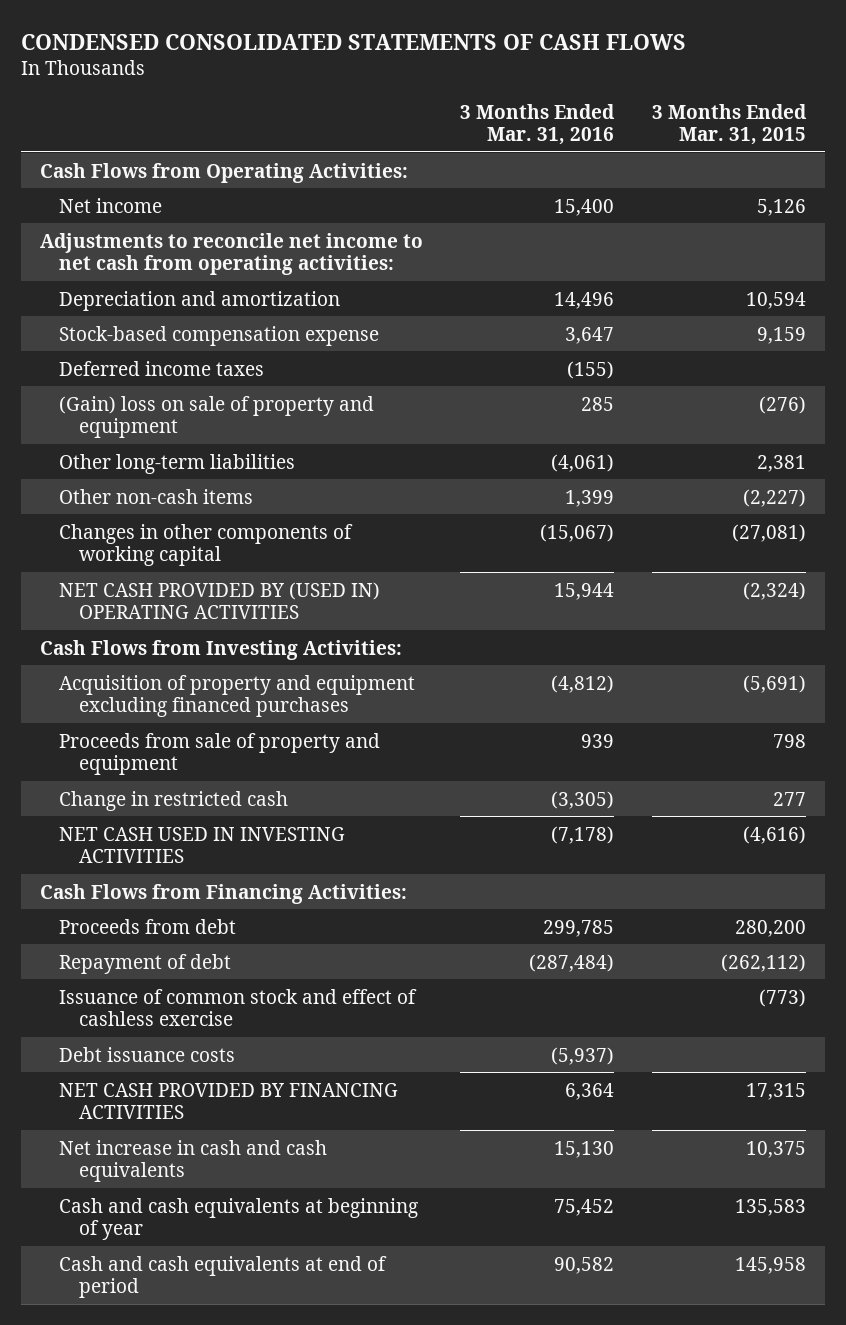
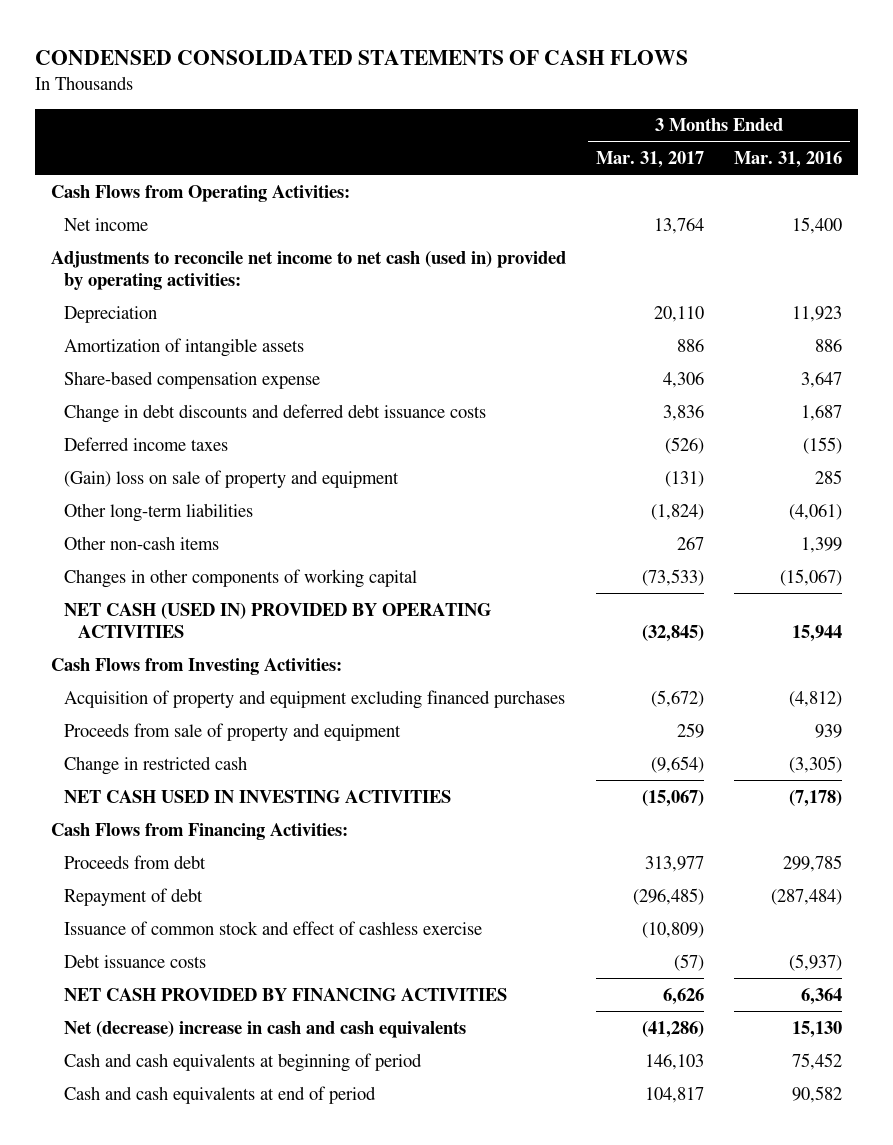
- | 3 Months Ended Mar. 31, 2016 | 3 Months Ended Mar. 31, 2015
+ | 3 Months Ended Mar. 31, 2017 | 3 Months Ended Mar. 31, 2016
- Adjustments to reconcile net income to net cash from operating activities:
- Depreciation and amortization | 14,496 | 10,594
- Stock-based compensation expense | 3,647 | 9,159
+ Adjustments to reconcile net income to net cash (used in) provided by operating activities:
+ Depreciation | 20,110 | 11,923
+ Amortization of intangible assets | 886 | 886
+ Share-based compensation expense | 4,306 | 3,647
+ Change in debt discounts and deferred debt issuance costs | 3,836 | 1,687
- NET CASH PROVIDED BY (USED IN) OPERATING ACTIVITIES | 15,944 | (2,324)
+ NET CASH (USED IN) PROVIDED BY OPERATING ACTIVITIES | (32,845) | 15,944
- Net increase in cash and cash equivalents | 15,130 | 10,375
- Cash and cash equivalents at beginning of year | 75,452 | 135,583
+ Net (decrease) increase in cash and cash equivalents | (41,286) | 15,130
+ Cash and cash equivalents at beginning of period | 146,103 | 75,452

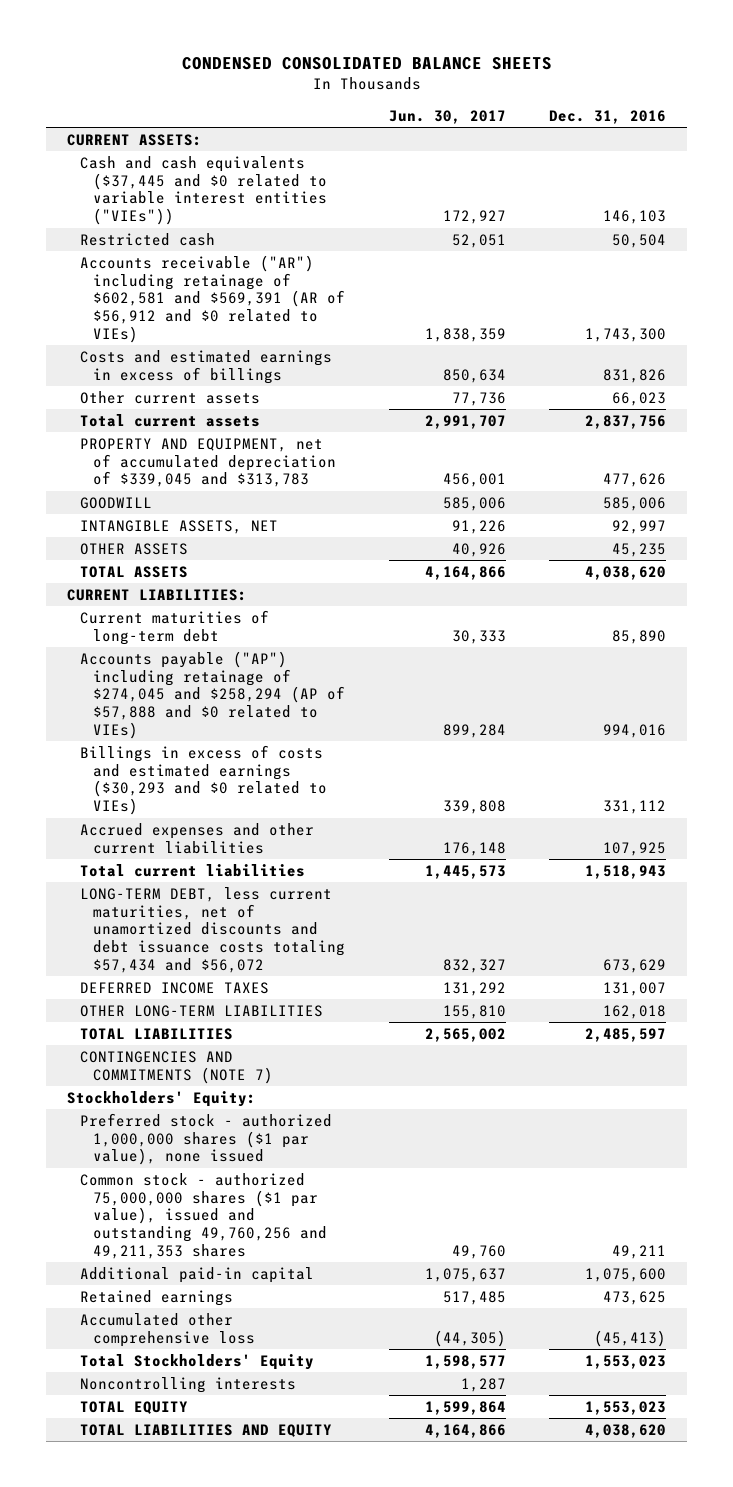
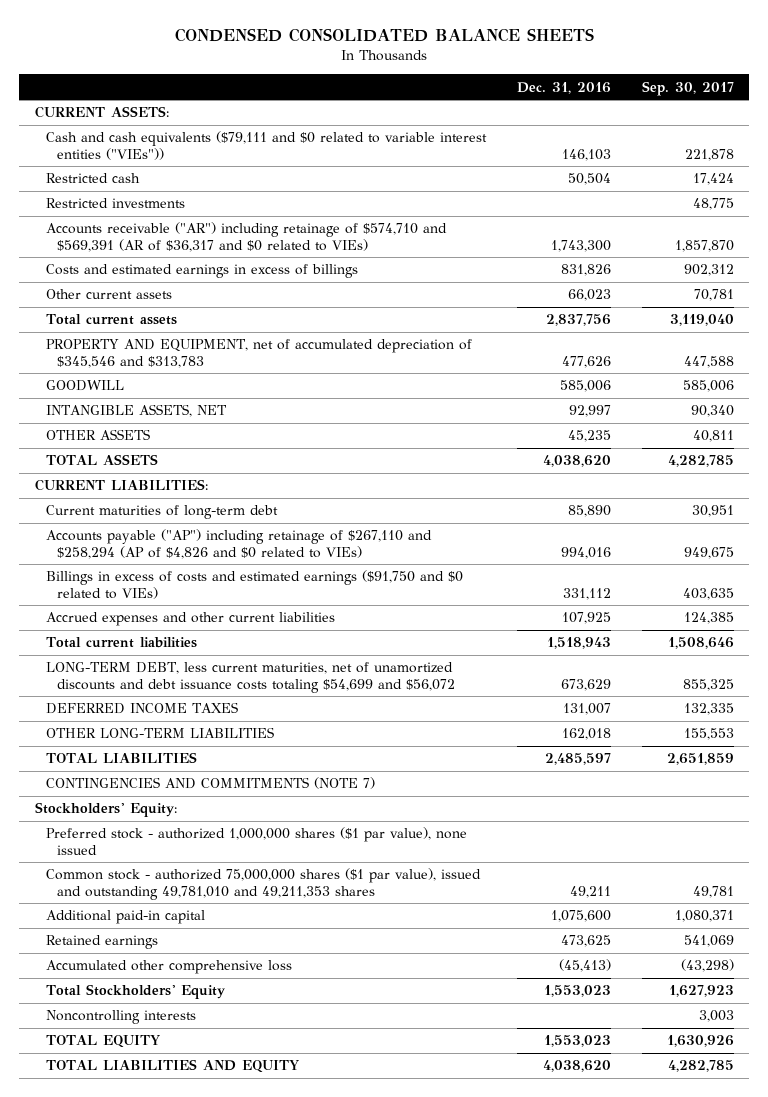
- | Jun. 30, 2017 | Dec. 31, 2016
+ | Dec. 31, 2016 | Sep. 30, 2017
- Cash and cash equivalents ($37,445 and $0 related to variable interest entities ("VIEs")) | 172,927 | 146,103
+ Cash and cash equivalents ($79,111 and $0 related to variable interest entities ("VIEs")) | 146,103 | 221,878
- Accounts receivable ("AR") including retainage of $602,581 and $569,391 (AR of $56,912 and $0 related to VIEs) | 1,838,359 | 1,743,300
+ Restricted investments | | 48,775
+ Accounts receivable ("AR") including retainage of $574,710 and $569,391 (AR of $36,317 and $0 related to VIEs) | 1,743,300 | 1,857,870
- PROPERTY AND EQUIPMENT, net of accumulated depreciation of $339,045 and $313,783 | 456,001 | 477,626
+ PROPERTY AND EQUIPMENT, net of accumulated depreciation of $345,546 and $313,783 | 477,626 | 447,588
- Accounts payable ("AP") including retainage of $274,045 and $258,294 (AP of $57,888 and $0 related to VIEs) | 899,284 | 994,016
- Billings in excess of costs and estimated earnings ($30,293 and $0 related to VIEs) | 339,808 | 331,112
+ Accounts payable ("AP") including retainage of $267,110 and $258,294 (AP of $4,826 and $0 related to VIEs) | 994,016 | 949,675
+ Billings in excess of costs and estimated earnings ($91,750 and $0 related to VIEs) | 331,112 | 403,635
- LONG-TERM DEBT, less current maturities, net of unamortized discounts and debt issuance costs totaling $57,434 and $56,072 | 832,327 | 673,629
+ LONG-TERM DEBT, less current maturities, net of unamortized discounts and debt issuance costs totaling $54,699 and $56,072 | 673,629 | 855,325
- Common stock - authorized 75,000,000 shares ($1 par value), issued and outstanding 49,760,256 and 49,211,353 shares | 49,760 | 49,211
+ Common stock - authorized 75,000,000 shares ($1 par value), issued and outstanding 49,781,010 and 49,211,353 shares | 49,211 | 49,781

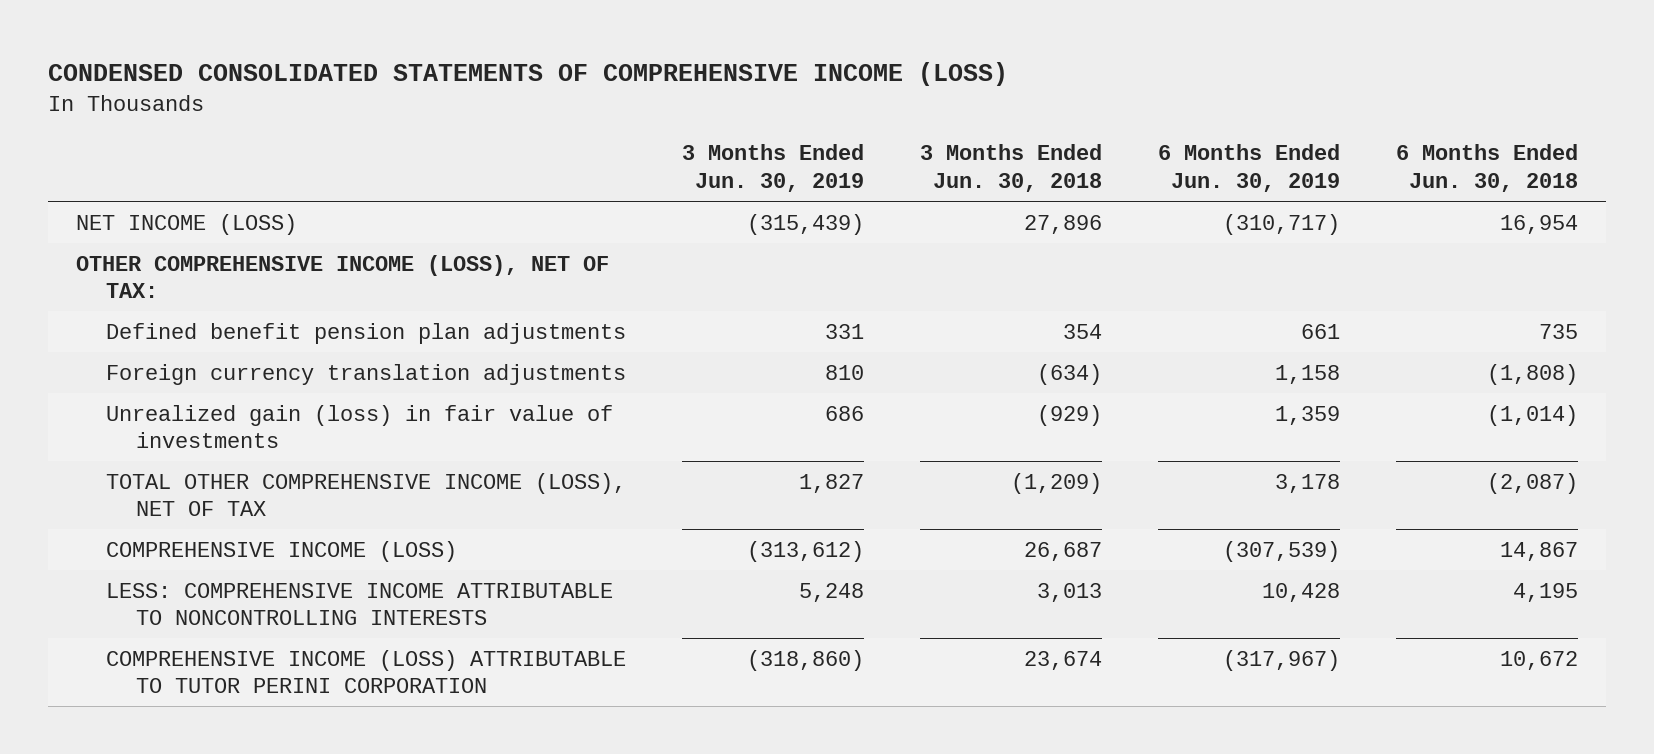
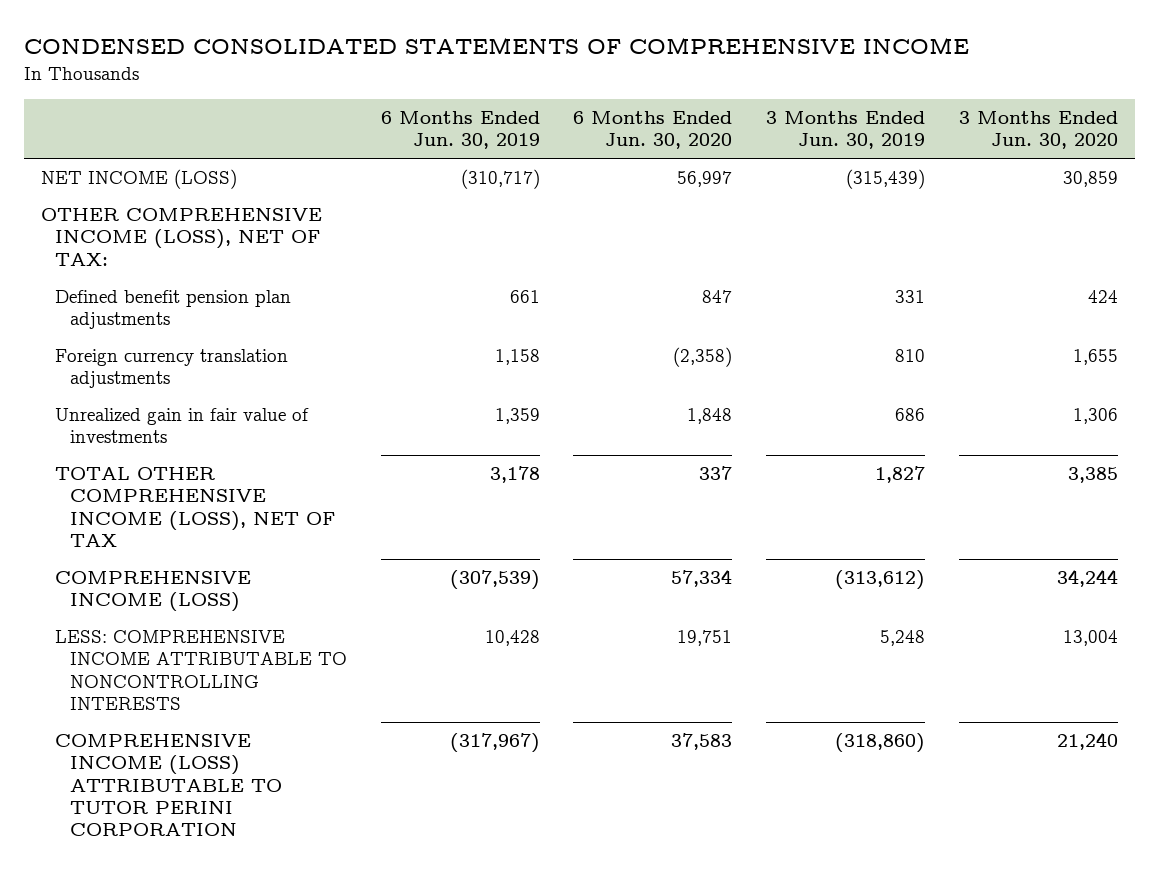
- CONDENSED CONSOLIDATED STATEMENTS OF COMPREHENSIVE INCOME (LOSS)
+ CONDENSED CONSOLIDATED STATEMENTS OF COMPREHENSIVE INCOME
- | 3 Months Ended Jun. 30, 2019 | 3 Months Ended Jun. 30, 2018 | 6 Months Ended Jun. 30, 2019 | 6 Months Ended Jun. 30, 2018
+ | 6 Months Ended Jun. 30, 2019 | 6 Months Ended Jun. 30, 2020 | 3 Months Ended Jun. 30, 2019 | 3 Months Ended Jun. 30, 2020
- Unrealized gain (loss) in fair value of investments | 686 | (929) | 1,359 | (1,014)
+ Unrealized gain in fair value of investments | 1,359 | 1,848 | 686 | 1,306

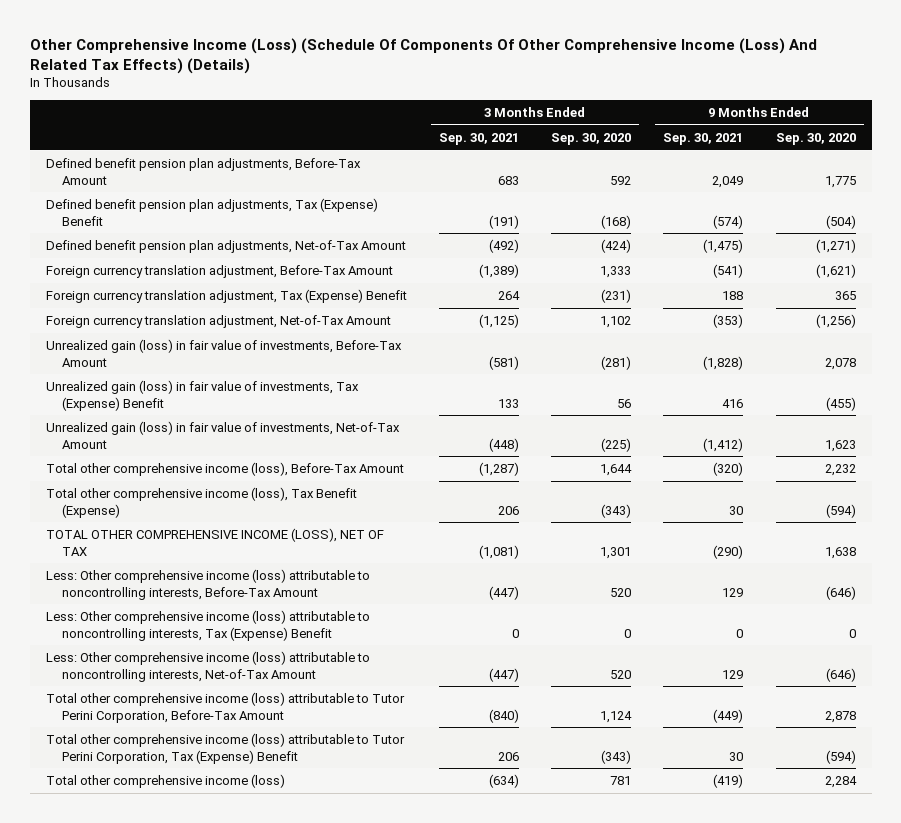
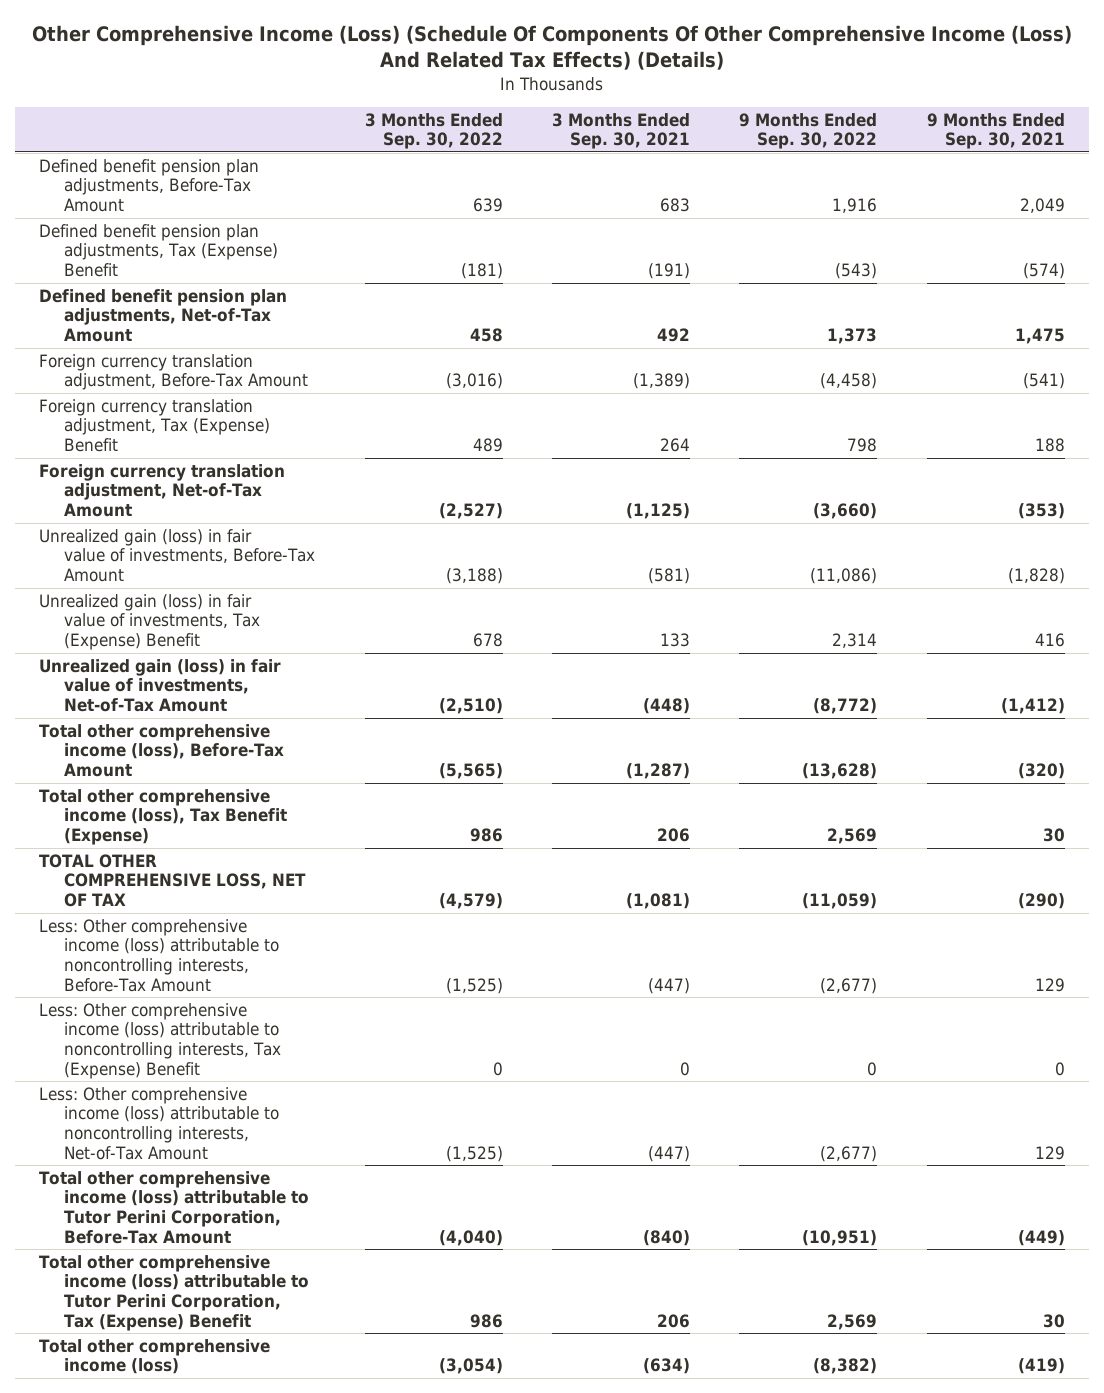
- | 3 Months Ended Sep. 30, 2021 | 3 Months Ended Sep. 30, 2020 | 9 Months Ended Sep. 30, 2021 | 9 Months Ended Sep. 30, 2020
+ | 3 Months Ended Sep. 30, 2022 | 3 Months Ended Sep. 30, 2021 | 9 Months Ended Sep. 30, 2022 | 9 Months Ended Sep. 30, 2021
- Defined benefit pension plan adjustments, Net-of-Tax Amount | (492) | (424) | (1,475) | (1,271)
+ Defined benefit pension plan adjustments, Net-of-Tax Amount | 458 | 492 | 1,373 | 1,475
- TOTAL OTHER COMPREHENSIVE INCOME (LOSS), NET OF TAX | (1,081) | 1,301 | (290) | 1,638
+ TOTAL OTHER COMPREHENSIVE LOSS, NET OF TAX | (4,579) | (1,081) | (11,059) | (290)

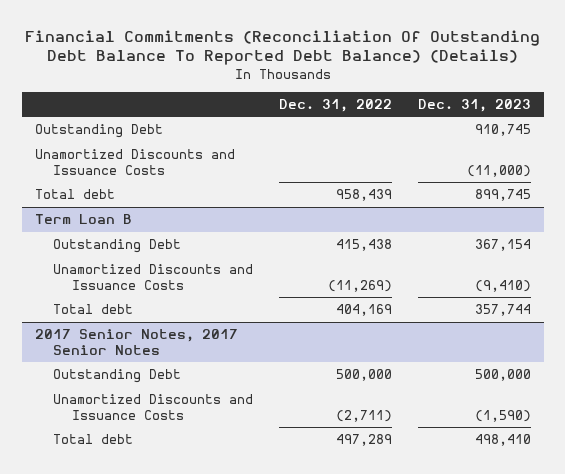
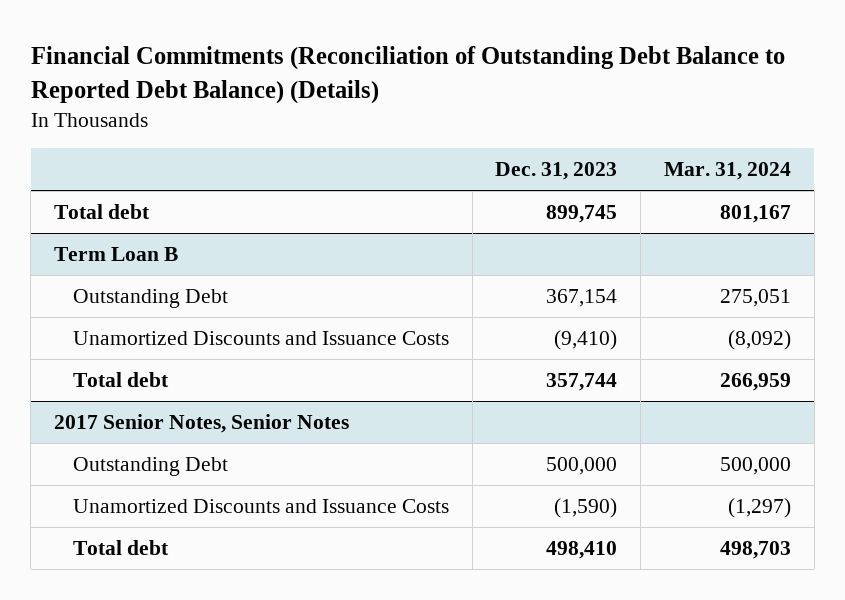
- Financial Commitments (Reconciliation Of Outstanding Debt Balance To Reported Debt Balance) (Details)
+ Financial Commitments (Reconciliation of Outstanding Debt Balance to Reported Debt Balance) (Details)
- | Dec. 31, 2022 | Dec. 31, 2023
+ | Dec. 31, 2023 | Mar. 31, 2024
- Outstanding Debt | | 910,745
- Unamortized Discounts and Issuance Costs | | (11,000)
- 2017 Senior Notes, 2017 Senior Notes
+ 2017 Senior Notes, Senior Notes

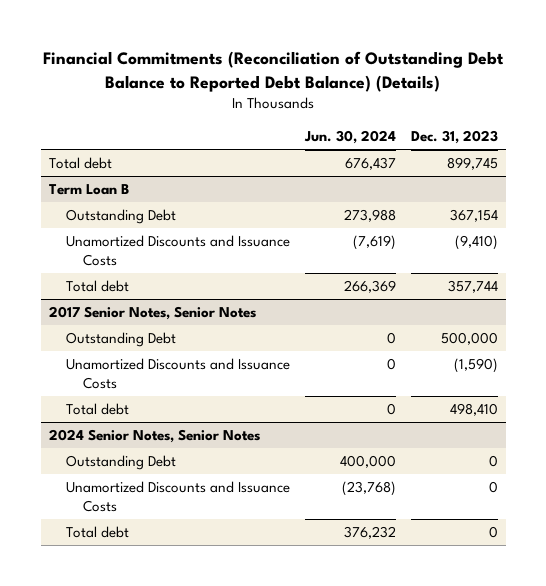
- | Dec. 31, 2023 | Mar. 31, 2024
+ | Jun. 30, 2024 | Dec. 31, 2023
+ 2024 Senior Notes, Senior Notes
+ Outstanding Debt | 400,000 | 0
+ Unamortized Discounts and Issuance Costs | (23,768) | 0
+ Total debt | 376,232 | 0

